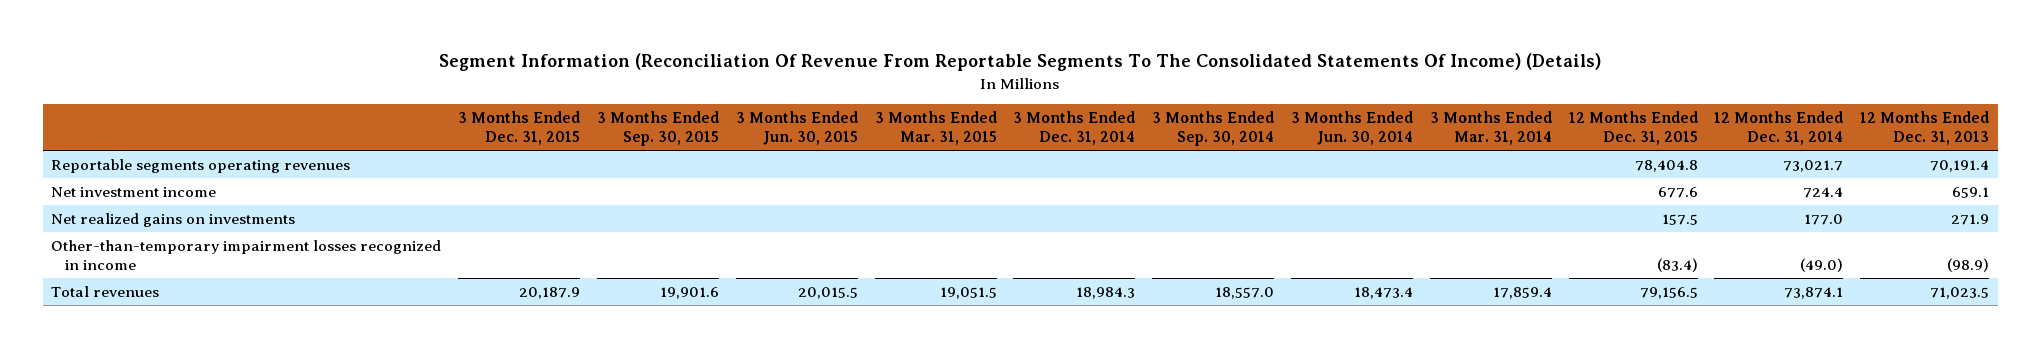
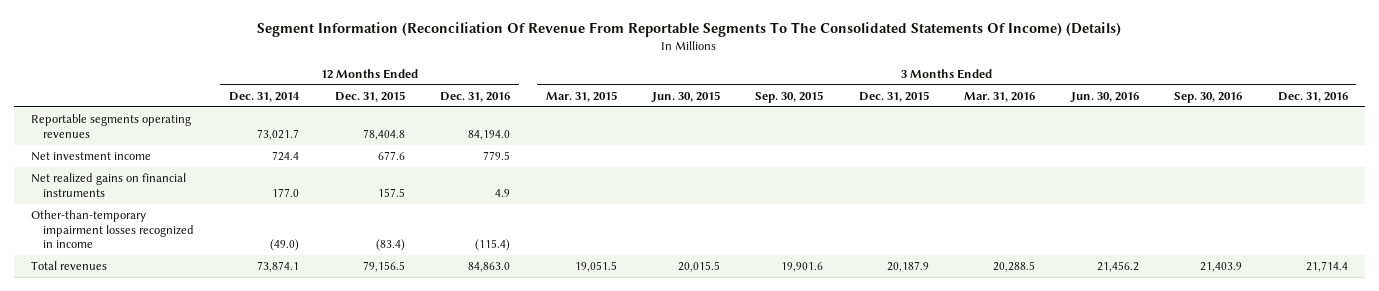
- | 3 Months Ended Dec. 31, 2015 | 3 Months Ended Sep. 30, 2015 | 3 Months Ended Jun. 30, 2015 | 3 Months Ended Mar. 31, 2015 | 3 Months Ended Dec. 31, 2014 | 3 Months Ended Sep. 30, 2014 | 3 Months Ended Jun. 30, 2014 | 3 Months Ended Mar. 31, 2014 | 12 Months Ended Dec. 31, 2015 | 12 Months Ended Dec. 31, 2014 | 12 Months Ended Dec. 31, 2013
+ | 12 Months Ended Dec. 31, 2014 | 12 Months Ended Dec. 31, 2015 | 12 Months Ended Dec. 31, 2016 | 3 Months Ended Mar. 31, 2015 | 3 Months Ended Jun. 30, 2015 | 3 Months Ended Sep. 30, 2015 | 3 Months Ended Dec. 31, 2015 | 3 Months Ended Mar. 31, 2016 | 3 Months Ended Jun. 30, 2016 | 3 Months Ended Sep. 30, 2016 | 3 Months Ended Dec. 31, 2016
- Net realized gains on investments | | | | | | | | | 157.5 | 177.0 | 271.9
+ Net realized gains on financial instruments | 177.0 | 157.5 | 4.9 | | | | | | | |

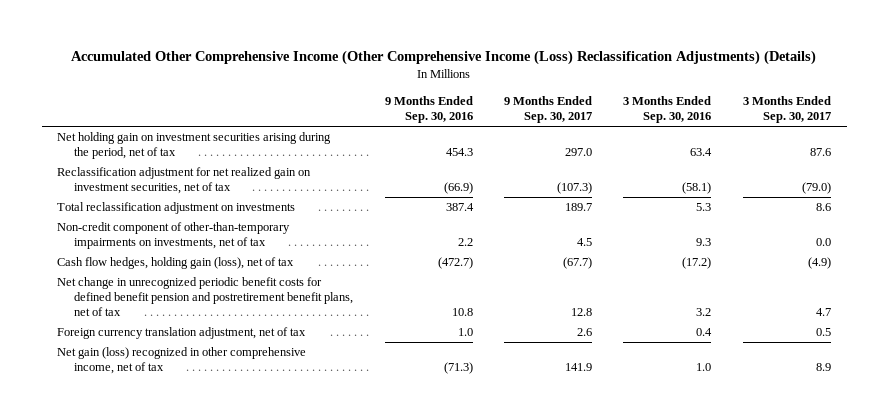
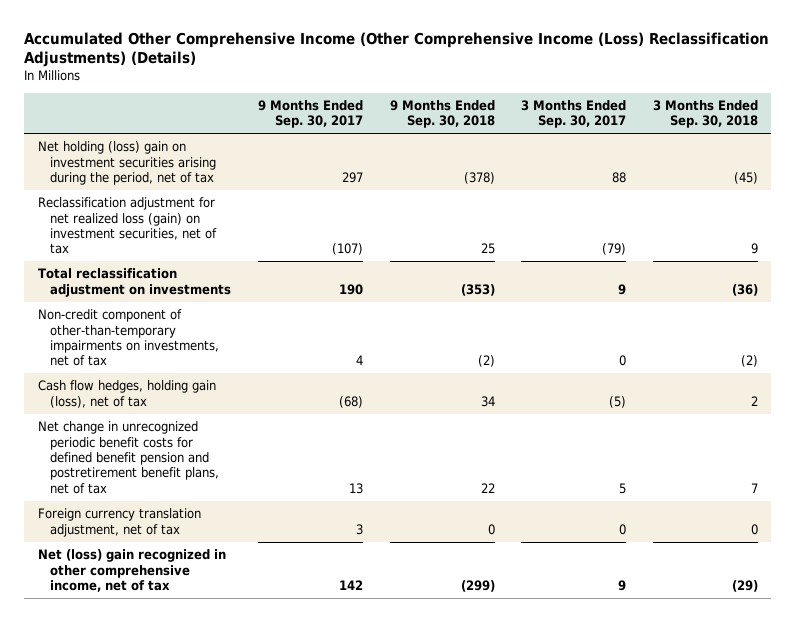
- | 9 Months Ended Sep. 30, 2016 | 9 Months Ended Sep. 30, 2017 | 3 Months Ended Sep. 30, 2016 | 3 Months Ended Sep. 30, 2017
+ | 9 Months Ended Sep. 30, 2017 | 9 Months Ended Sep. 30, 2018 | 3 Months Ended Sep. 30, 2017 | 3 Months Ended Sep. 30, 2018
- Net holding gain on investment securities arising during the period, net of tax | 454.3 | 297.0 | 63.4 | 87.6
- Reclassification adjustment for net realized gain on investment securities, net of tax | (66.9) | (107.3) | (58.1) | (79.0)
- Total reclassification adjustment on investments | 387.4 | 189.7 | 5.3 | 8.6
- Non-credit component of other-than-temporary impairments on investments, net of tax | 2.2 | 4.5 | 9.3 | 0.0
- Cash flow hedges, holding gain (loss), net of tax | (472.7) | (67.7) | (17.2) | (4.9)
- Net change in unrecognized periodic benefit costs for defined benefit pension and postretirement benefit plans, net of tax | 10.8 | 12.8 | 3.2 | 4.7
- Foreign currency translation adjustment, net of tax | 1.0 | 2.6 | 0.4 | 0.5
- Net gain (loss) recognized in other comprehensive income, net of tax | (71.3) | 141.9 | 1.0 | 8.9
+ Net holding (loss) gain on investment securities arising during the period, net of tax | 297 | (378) | 88 | (45)
+ Reclassification adjustment for net realized loss (gain) on investment securities, net of tax | (107) | 25 | (79) | 9
+ Total reclassification adjustment on investments | 190 | (353) | 9 | (36)
+ Non-credit component of other-than-temporary impairments on investments, net of tax | 4 | (2) | 0 | (2)
+ Cash flow hedges, holding gain (loss), net of tax | (68) | 34 | (5) | 2
+ Net change in unrecognized periodic benefit costs for defined benefit pension and postretirement benefit plans, net of tax | 13 | 22 | 5 | 7
+ Foreign currency translation adjustment, net of tax | 3 | 0 | 0 | 0
+ Net (loss) gain recognized in other comprehensive income, net of tax | 142 | (299) | 9 | (29)

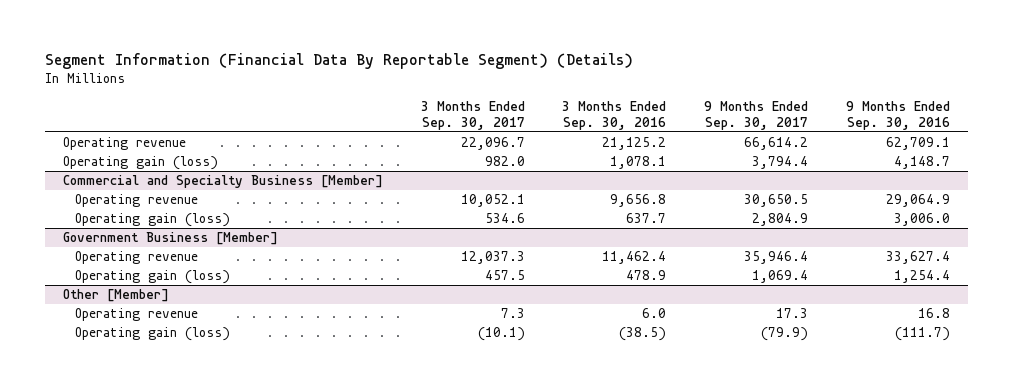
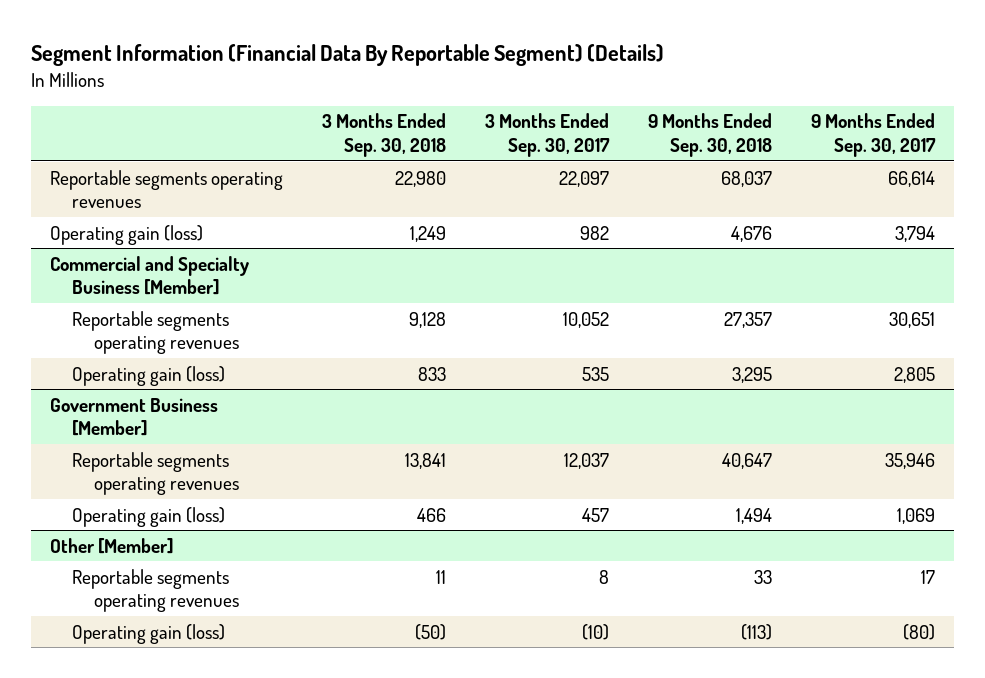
- | 3 Months Ended Sep. 30, 2017 | 3 Months Ended Sep. 30, 2016 | 9 Months Ended Sep. 30, 2017 | 9 Months Ended Sep. 30, 2016
+ | 3 Months Ended Sep. 30, 2018 | 3 Months Ended Sep. 30, 2017 | 9 Months Ended Sep. 30, 2018 | 9 Months Ended Sep. 30, 2017
- Operating revenue | 22,096.7 | 21,125.2 | 66,614.2 | 62,709.1
- Operating gain (loss) | 982.0 | 1,078.1 | 3,794.4 | 4,148.7
+ Reportable segments operating revenues | 22,980 | 22,097 | 68,037 | 66,614
+ Operating gain (loss) | 1,249 | 982 | 4,676 | 3,794
@ Commercial and Specialty Business [Member]
- Operating revenue | 10,052.1 | 9,656.8 | 30,650.5 | 29,064.9
- Operating gain (loss) | 534.6 | 637.7 | 2,804.9 | 3,006.0
+ Reportable segments operating revenues | 9,128 | 10,052 | 27,357 | 30,651
+ Operating gain (loss) | 833 | 535 | 3,295 | 2,805
@ Government Business [Member]
- Operating revenue | 12,037.3 | 11,462.4 | 35,946.4 | 33,627.4
- Operating gain (loss) | 457.5 | 478.9 | 1,069.4 | 1,254.4
+ Reportable segments operating revenues | 13,841 | 12,037 | 40,647 | 35,946
+ Operating gain (loss) | 466 | 457 | 1,494 | 1,069
@ Other [Member]
- Operating revenue | 7.3 | 6.0 | 17.3 | 16.8
- Operating gain (loss) | (10.1) | (38.5) | (79.9) | (111.7)
+ Reportable segments operating revenues | 11 | 8 | 33 | 17
+ Operating gain (loss) | (50) | (10) | (113) | (80)

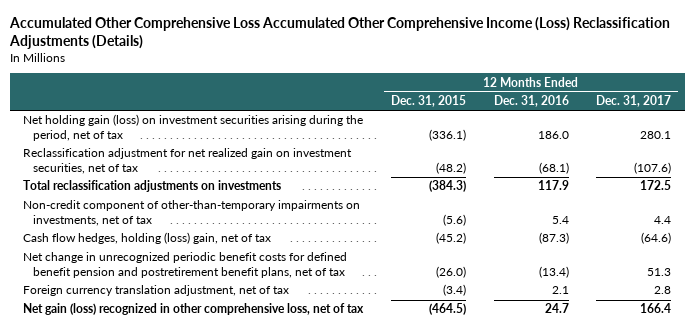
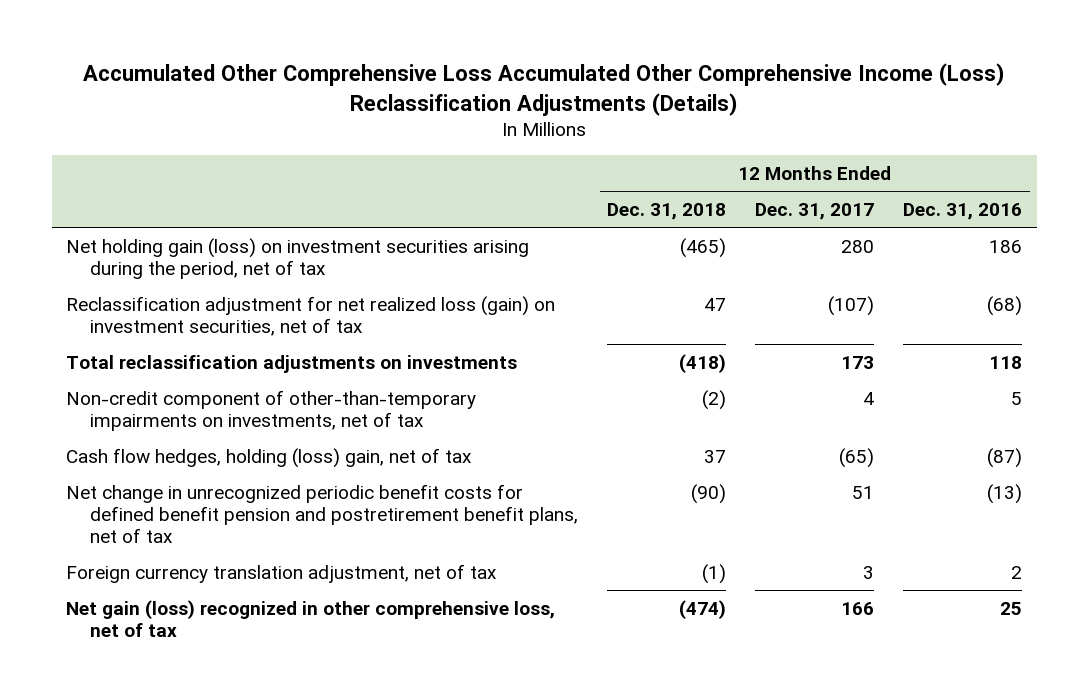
- | 12 Months Ended Dec. 31, 2015 | 12 Months Ended Dec. 31, 2016 | 12 Months Ended Dec. 31, 2017
+ | 12 Months Ended Dec. 31, 2018 | 12 Months Ended Dec. 31, 2017 | 12 Months Ended Dec. 31, 2016
- Net holding gain (loss) on investment securities arising during the period, net of tax | (336.1) | 186.0 | 280.1
- Reclassification adjustment for net realized gain on investment securities, net of tax | (48.2) | (68.1) | (107.6)
- Total reclassification adjustments on investments | (384.3) | 117.9 | 172.5
- Non-credit component of other-than-temporary impairments on investments, net of tax | (5.6) | 5.4 | 4.4
- Cash flow hedges, holding (loss) gain, net of tax | (45.2) | (87.3) | (64.6)
- Net change in unrecognized periodic benefit costs for defined benefit pension and postretirement benefit plans, net of tax | (26.0) | (13.4) | 51.3
- Foreign currency translation adjustment, net of tax | (3.4) | 2.1 | 2.8
- Net gain (loss) recognized in other comprehensive loss, net of tax | (464.5) | 24.7 | 166.4
+ Net holding gain (loss) on investment securities arising during the period, net of tax | (465) | 280 | 186
+ Reclassification adjustment for net realized loss (gain) on investment securities, net of tax | 47 | (107) | (68)
+ Total reclassification adjustments on investments | (418) | 173 | 118
+ Non-credit component of other-than-temporary impairments on investments, net of tax | (2) | 4 | 5
+ Cash flow hedges, holding (loss) gain, net of tax | 37 | (65) | (87)
+ Net change in unrecognized periodic benefit costs for defined benefit pension and postretirement benefit plans, net of tax | (90) | 51 | (13)
+ Foreign currency translation adjustment, net of tax | (1) | 3 | 2
+ Net gain (loss) recognized in other comprehensive loss, net of tax | (474) | 166 | 25

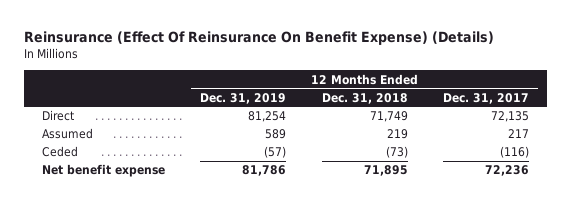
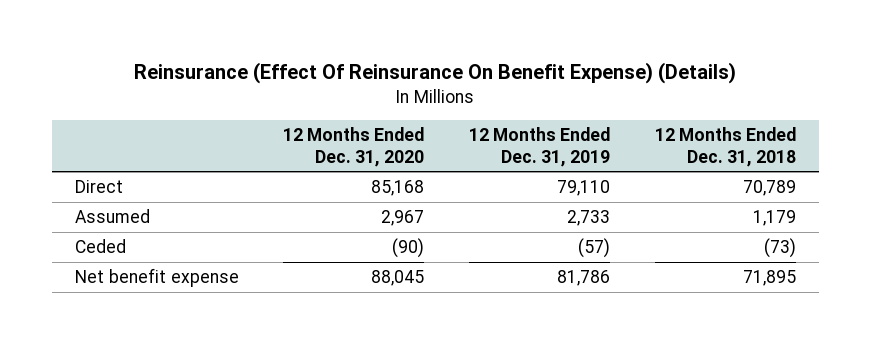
- | 12 Months Ended Dec. 31, 2019 | 12 Months Ended Dec. 31, 2018 | 12 Months Ended Dec. 31, 2017
+ | 12 Months Ended Dec. 31, 2020 | 12 Months Ended Dec. 31, 2019 | 12 Months Ended Dec. 31, 2018
- Direct | 81,254 | 71,749 | 72,135
- Assumed | 589 | 219 | 217
+ Direct | 85,168 | 79,110 | 70,789
+ Assumed | 2,967 | 2,733 | 1,179

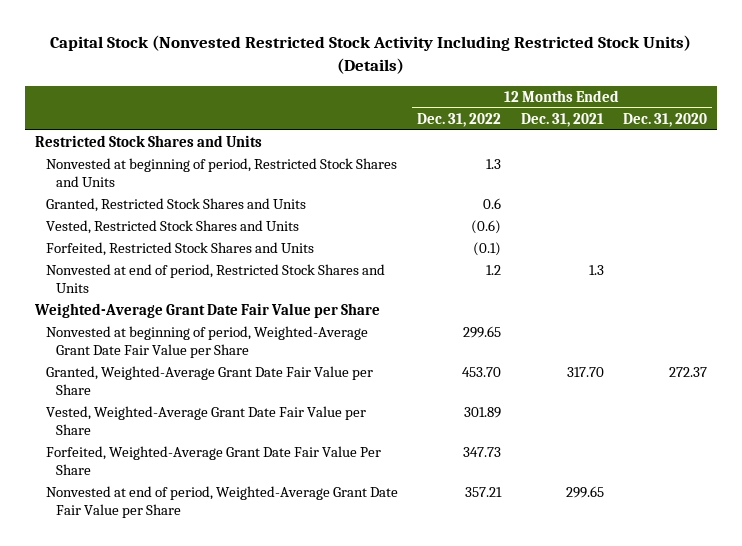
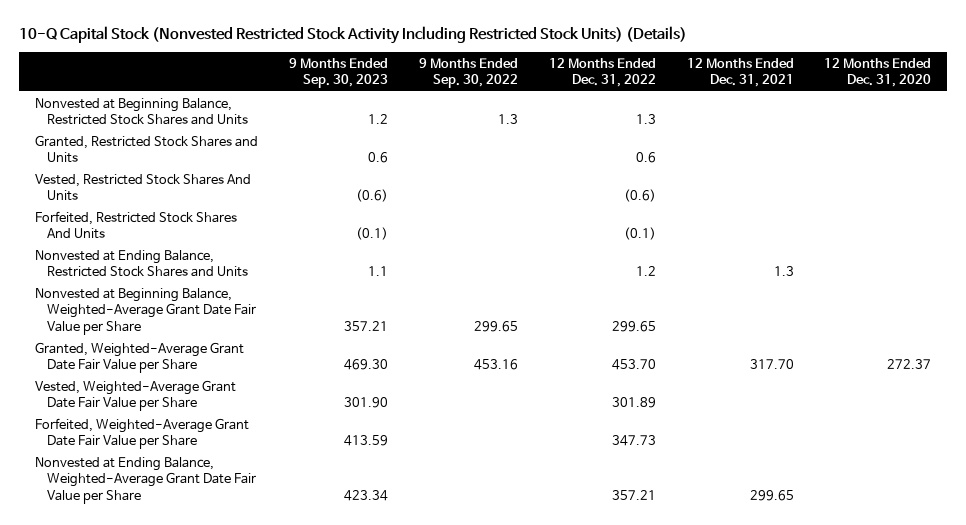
- Capital Stock (Nonvested Restricted Stock Activity Including Restricted Stock Units) (Details)
+ 10-Q Capital Stock (Nonvested Restricted Stock Activity Including Restricted Stock Units) (Details)
- | 12 Months Ended Dec. 31, 2022 | 12 Months Ended Dec. 31, 2021 | 12 Months Ended Dec. 31, 2020
+ | 9 Months Ended Sep. 30, 2023 | 9 Months Ended Sep. 30, 2022 | 12 Months Ended Dec. 31, 2022 | 12 Months Ended Dec. 31, 2021 | 12 Months Ended Dec. 31, 2020
- Restricted Stock Shares and Units
- Nonvested at beginning of period, Restricted Stock Shares and Units | 1.3 | |
+ Nonvested at Beginning Balance, Restricted Stock Shares and Units | 1.2 | 1.3 | 1.3 | |
- Vested, Restricted Stock Shares and Units | (0.6) | |
- Forfeited, Restricted Stock Shares and Units | (0.1) | |
- Nonvested at end of period, Restricted Stock Shares and Units | 1.2 | 1.3 |
- Weighted-Average Grant Date Fair Value per Share
- Nonvested at beginning of period, Weighted-Average Grant Date Fair Value per Share | 299.65 | |
+ Vested, Restricted Stock Shares And Units | (0.6) | | (0.6) | |
+ Forfeited, Restricted Stock Shares And Units | (0.1) | | (0.1) | |
+ Nonvested at Ending Balance, Restricted Stock Shares and Units | 1.1 | | 1.2 | 1.3 |
+ Nonvested at Beginning Balance, Weighted-Average Grant Date Fair Value per Share | 357.21 | 299.65 | 299.65 | |
- Forfeited, Weighted-Average Grant Date Fair Value Per Share | 347.73 | |
- Nonvested at end of period, Weighted-Average Grant Date Fair Value per Share | 357.21 | 299.65 |
+ Forfeited, Weighted-Average Grant Date Fair Value per Share | 413.59 | | 347.73 | |
+ Nonvested at Ending Balance, Weighted-Average Grant Date Fair Value per Share | 423.34 | | 357.21 | 299.65 |

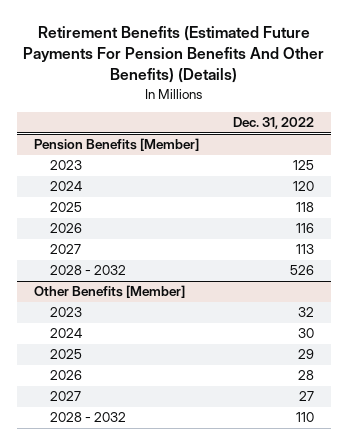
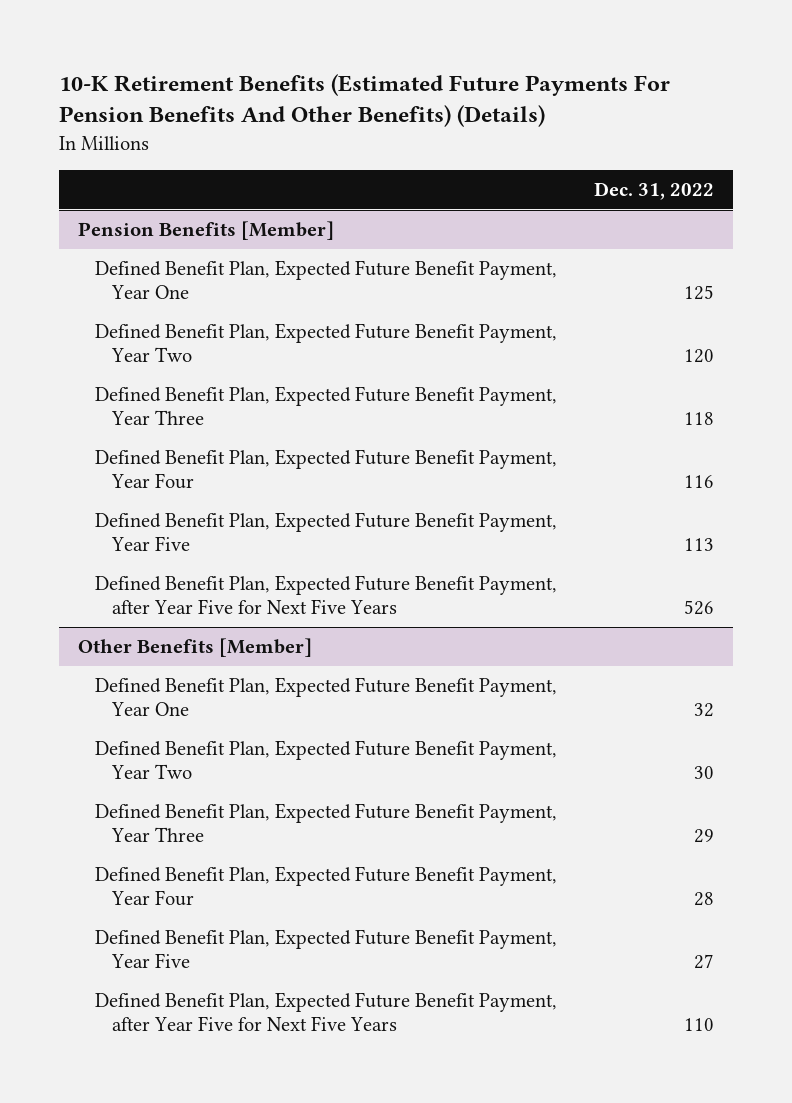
- Retirement Benefits (Estimated Future Payments For Pension Benefits And Other Benefits) (Details)
+ 10-K Retirement Benefits (Estimated Future Payments For Pension Benefits And Other Benefits) (Details)
@ Pension Benefits [Member]
- 2023 | 125
- 2024 | 120
- 2025 | 118
- 2026 | 116
- 2027 | 113
- 2028 - 2032 | 526
+ Defined Benefit Plan, Expected Future Benefit Payment, Year One | 125
+ Defined Benefit Plan, Expected Future Benefit Payment, Year Two | 120
+ Defined Benefit Plan, Expected Future Benefit Payment, Year Three | 118
+ Defined Benefit Plan, Expected Future Benefit Payment, Year Four | 116
+ Defined Benefit Plan, Expected Future Benefit Payment, Year Five | 113
+ Defined Benefit Plan, Expected Future Benefit Payment, after Year Five for Next Five Years | 526
@ Other Benefits [Member]
- 2023 | 32
- 2024 | 30
- 2025 | 29
- 2026 | 28
- 2027 | 27
- 2028 - 2032 | 110
+ Defined Benefit Plan, Expected Future Benefit Payment, Year One | 32
+ Defined Benefit Plan, Expected Future Benefit Payment, Year Two | 30
+ Defined Benefit Plan, Expected Future Benefit Payment, Year Three | 29
+ Defined Benefit Plan, Expected Future Benefit Payment, Year Four | 28
+ Defined Benefit Plan, Expected Future Benefit Payment, Year Five | 27
+ Defined Benefit Plan, Expected Future Benefit Payment, after Year Five for Next Five Years | 110

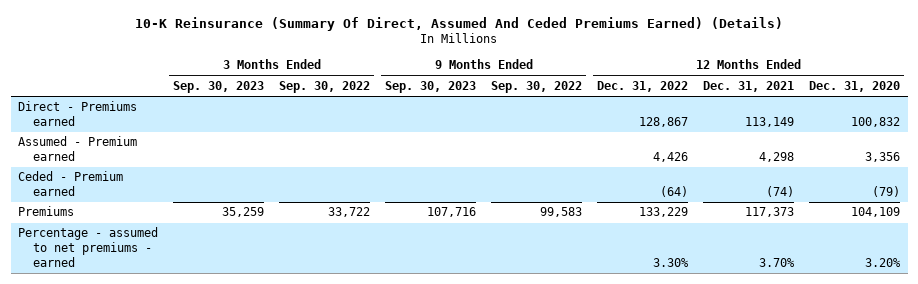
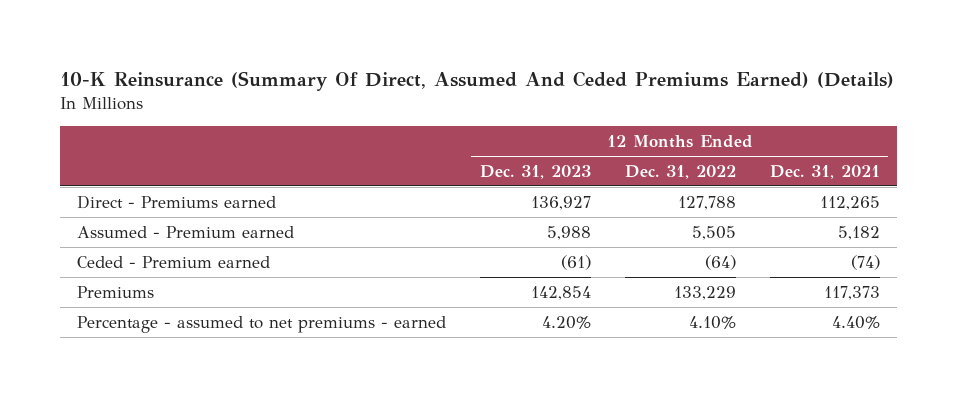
- | 3 Months Ended Sep. 30, 2023 | 3 Months Ended Sep. 30, 2022 | 9 Months Ended Sep. 30, 2023 | 9 Months Ended Sep. 30, 2022 | 12 Months Ended Dec. 31, 2022 | 12 Months Ended Dec. 31, 2021 | 12 Months Ended Dec. 31, 2020
+ | 12 Months Ended Dec. 31, 2023 | 12 Months Ended Dec. 31, 2022 | 12 Months Ended Dec. 31, 2021
- Direct - Premiums earned | | | | | 128,867 | 113,149 | 100,832
- Assumed - Premium earned | | | | | 4,426 | 4,298 | 3,356
+ Direct - Premiums earned | 136,927 | 127,788 | 112,265
+ Assumed - Premium earned | 5,988 | 5,505 | 5,182
- Percentage - assumed to net premiums - earned | | | | | 3.30% | 3.70% | 3.20%
+ Percentage - assumed to net premiums - earned | 4.20% | 4.10% | 4.40%

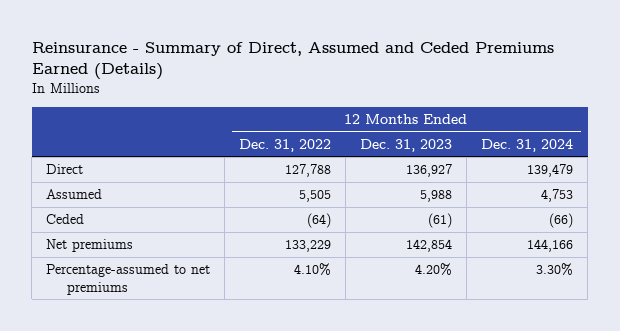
- 10-K Reinsurance (Summary Of Direct, Assumed And Ceded Premiums Earned) (Details)
+ Reinsurance - Summary of Direct, Assumed and Ceded Premiums Earned (Details)
- | 12 Months Ended Dec. 31, 2023 | 12 Months Ended Dec. 31, 2022 | 12 Months Ended Dec. 31, 2021
+ | 12 Months Ended Dec. 31, 2022 | 12 Months Ended Dec. 31, 2023 | 12 Months Ended Dec. 31, 2024
- Direct - Premiums earned | 136,927 | 127,788 | 112,265
- Assumed - Premium earned | 5,988 | 5,505 | 5,182
- Ceded - Premium earned | (61) | (64) | (74)
- Premiums | 142,854 | 133,229 | 117,373
- Percentage - assumed to net premiums - earned | 4.20% | 4.10% | 4.40%
+ Direct | 127,788 | 136,927 | 139,479
+ Assumed | 5,505 | 5,988 | 4,753
+ Ceded | (64) | (61) | (66)
+ Net premiums | 133,229 | 142,854 | 144,166
+ Percentage-assumed to net premiums | 4.10% | 4.20% | 3.30%

